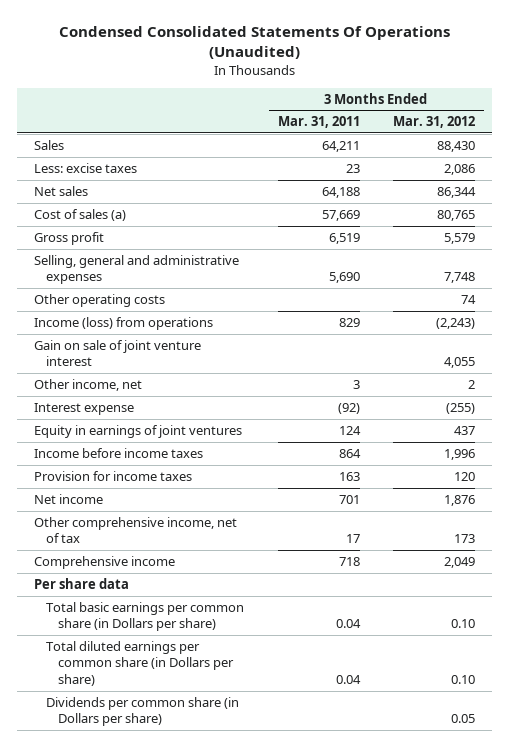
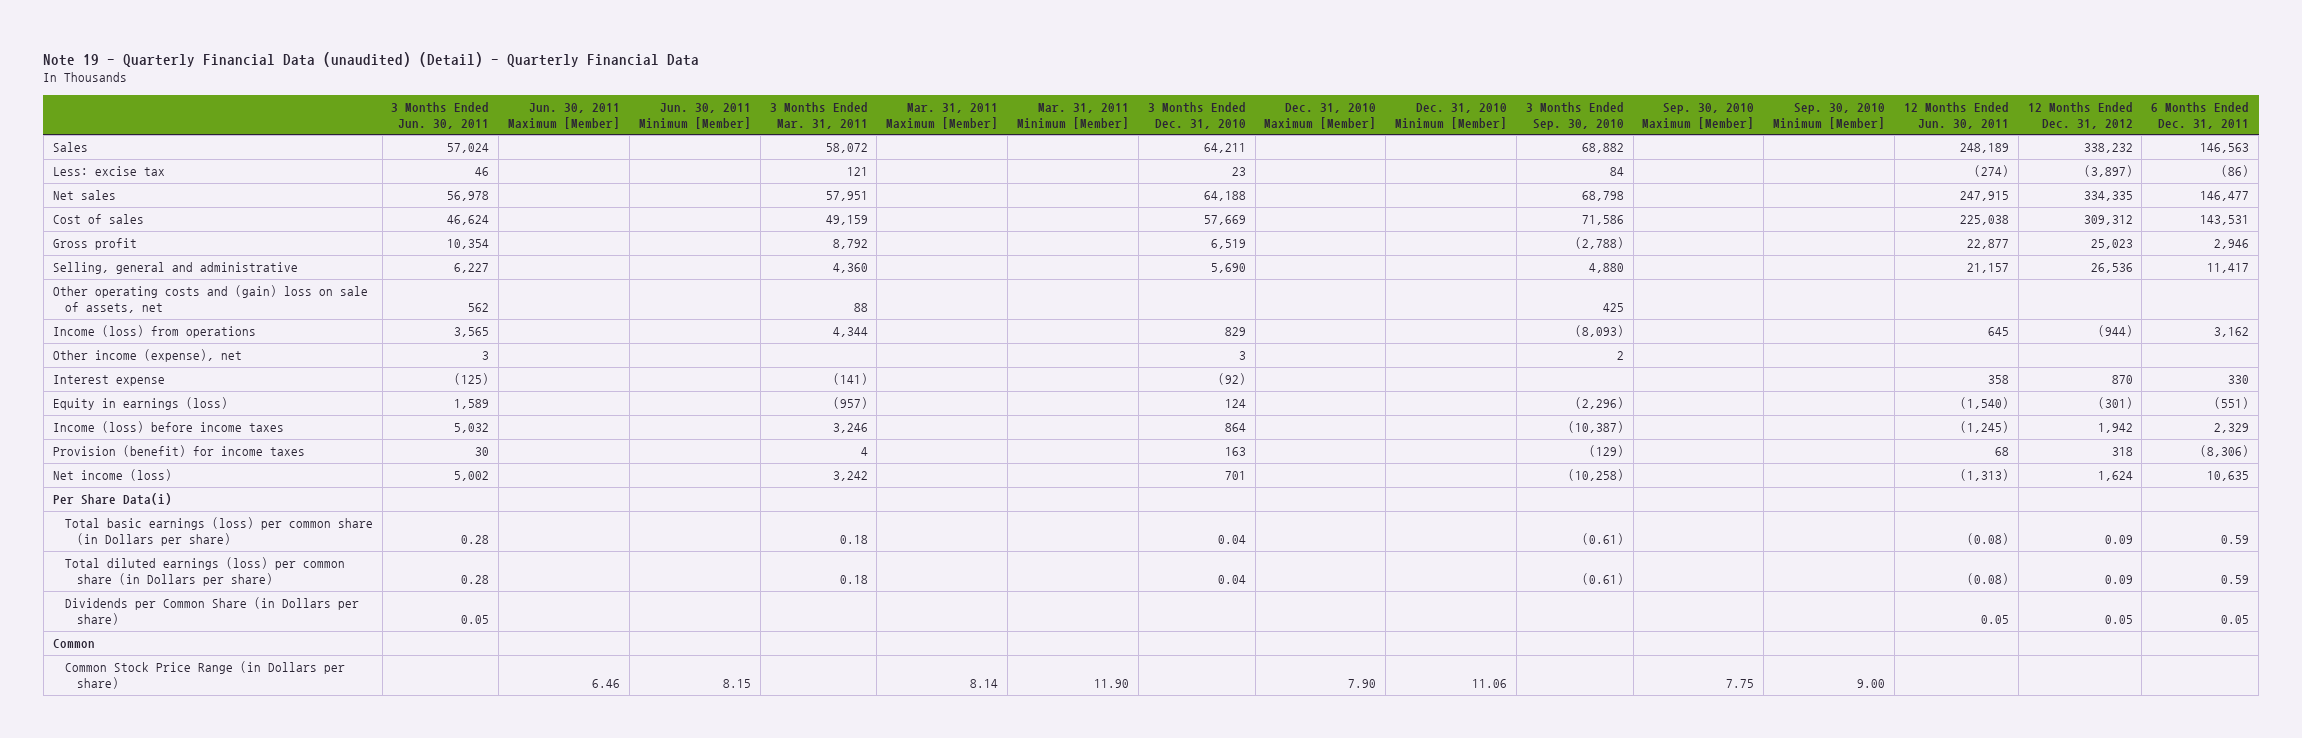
- Condensed Consolidated Statements Of Operations (Unaudited)
+ Note 19 - Quarterly Financial Data (unaudited) (Detail) - Quarterly Financial Data
- | 3 Months Ended Mar. 31, 2011 | 3 Months Ended Mar. 31, 2012
+ | 3 Months Ended Jun. 30, 2011 | Jun. 30, 2011 Maximum [Member] | Jun. 30, 2011 Minimum [Member] | 3 Months Ended Mar. 31, 2011 | Mar. 31, 2011 Maximum [Member] | Mar. 31, 2011 Minimum [Member] | 3 Months Ended Dec. 31, 2010 | Dec. 31, 2010 Maximum [Member] | Dec. 31, 2010 Minimum [Member] | 3 Months Ended Sep. 30, 2010 | Sep. 30, 2010 Maximum [Member] | Sep. 30, 2010 Minimum [Member] | 12 Months Ended Jun. 30, 2011 | 12 Months Ended Dec. 31, 2012 | 6 Months Ended Dec. 31, 2011
- Sales | 64,211 | 88,430
- Less: excise taxes | 23 | 2,086
- Net sales | 64,188 | 86,344
- Cost of sales (a) | 57,669 | 80,765
- Gross profit | 6,519 | 5,579
- Selling, general and administrative expenses | 5,690 | 7,748
- Other operating costs | | 74
- Income (loss) from operations | 829 | (2,243)
- Gain on sale of joint venture interest | | 4,055
- Other income, net | 3 | 2
- Interest expense | (92) | (255)
- Equity in earnings of joint ventures | 124 | 437
- Income before income taxes | 864 | 1,996
- Provision for income taxes | 163 | 120
- Net income | 701 | 1,876
- Other comprehensive income, net of tax | 17 | 173
- Comprehensive income | 718 | 2,049
- Per share data
- Total basic earnings per common share (in Dollars per share) | 0.04 | 0.10
- Total diluted earnings per common share (in Dollars per share) | 0.04 | 0.10
- Dividends per common share (in Dollars per share) | | 0.05
+ Sales | 57,024 | | | 58,072 | | | 64,211 | | | 68,882 | | | 248,189 | 338,232 | 146,563
+ Less: excise tax | 46 | | | 121 | | | 23 | | | 84 | | | (274) | (3,897) | (86)
+ Net sales | 56,978 | | | 57,951 | | | 64,188 | | | 68,798 | | | 247,915 | 334,335 | 146,477
+ Cost of sales | 46,624 | | | 49,159 | | | 57,669 | | | 71,586 | | | 225,038 | 309,312 | 143,531
+ Gross profit | 10,354 | | | 8,792 | | | 6,519 | | | (2,788) | | | 22,877 | 25,023 | 2,946
+ Selling, general and administrative | 6,227 | | | 4,360 | | | 5,690 | | | 4,880 | | | 21,157 | 26,536 | 11,417
+ Other operating costs and (gain) loss on sale of assets, net | 562 | | | 88 | | | | | | 425 | | | | |
+ Income (loss) from operations | 3,565 | | | 4,344 | | | 829 | | | (8,093) | | | 645 | (944) | 3,162
+ Other income (expense), net | 3 | | | | | | 3 | | | 2 | | | | |
+ Interest expense | (125) | | | (141) | | | (92) | | | | | | 358 | 870 | 330
+ Equity in earnings (loss) | 1,589 | | | (957) | | | 124 | | | (2,296) | | | (1,540) | (301) | (551)
+ Income (loss) before income taxes | 5,032 | | | 3,246 | | | 864 | | | (10,387) | | | (1,245) | 1,942 | 2,329
+ Provision (benefit) for income taxes | 30 | | | 4 | | | 163 | | | (129) | | | 68 | 318 | (8,306)
+ Net income (loss) | 5,002 | | | 3,242 | | | 701 | | | (10,258) | | | (1,313) | 1,624 | 10,635
+ Per Share Data(i)
+ Total basic earnings (loss) per common share (in Dollars per share) | 0.28 | | | 0.18 | | | 0.04 | | | (0.61) | | | (0.08) | 0.09 | 0.59
+ Total diluted earnings (loss) per common share (in Dollars per share) | 0.28 | | | 0.18 | | | 0.04 | | | (0.61) | | | (0.08) | 0.09 | 0.59
+ Dividends per Common Share (in Dollars per share) | 0.05 | | | | | | | | | | | | 0.05 | 0.05 | 0.05
+ Common
+ Common Stock Price Range (in Dollars per share) | | 6.46 | 8.15 | | 8.14 | 11.90 | | 7.90 | 11.06 | | 7.75 | 9.00 | | |

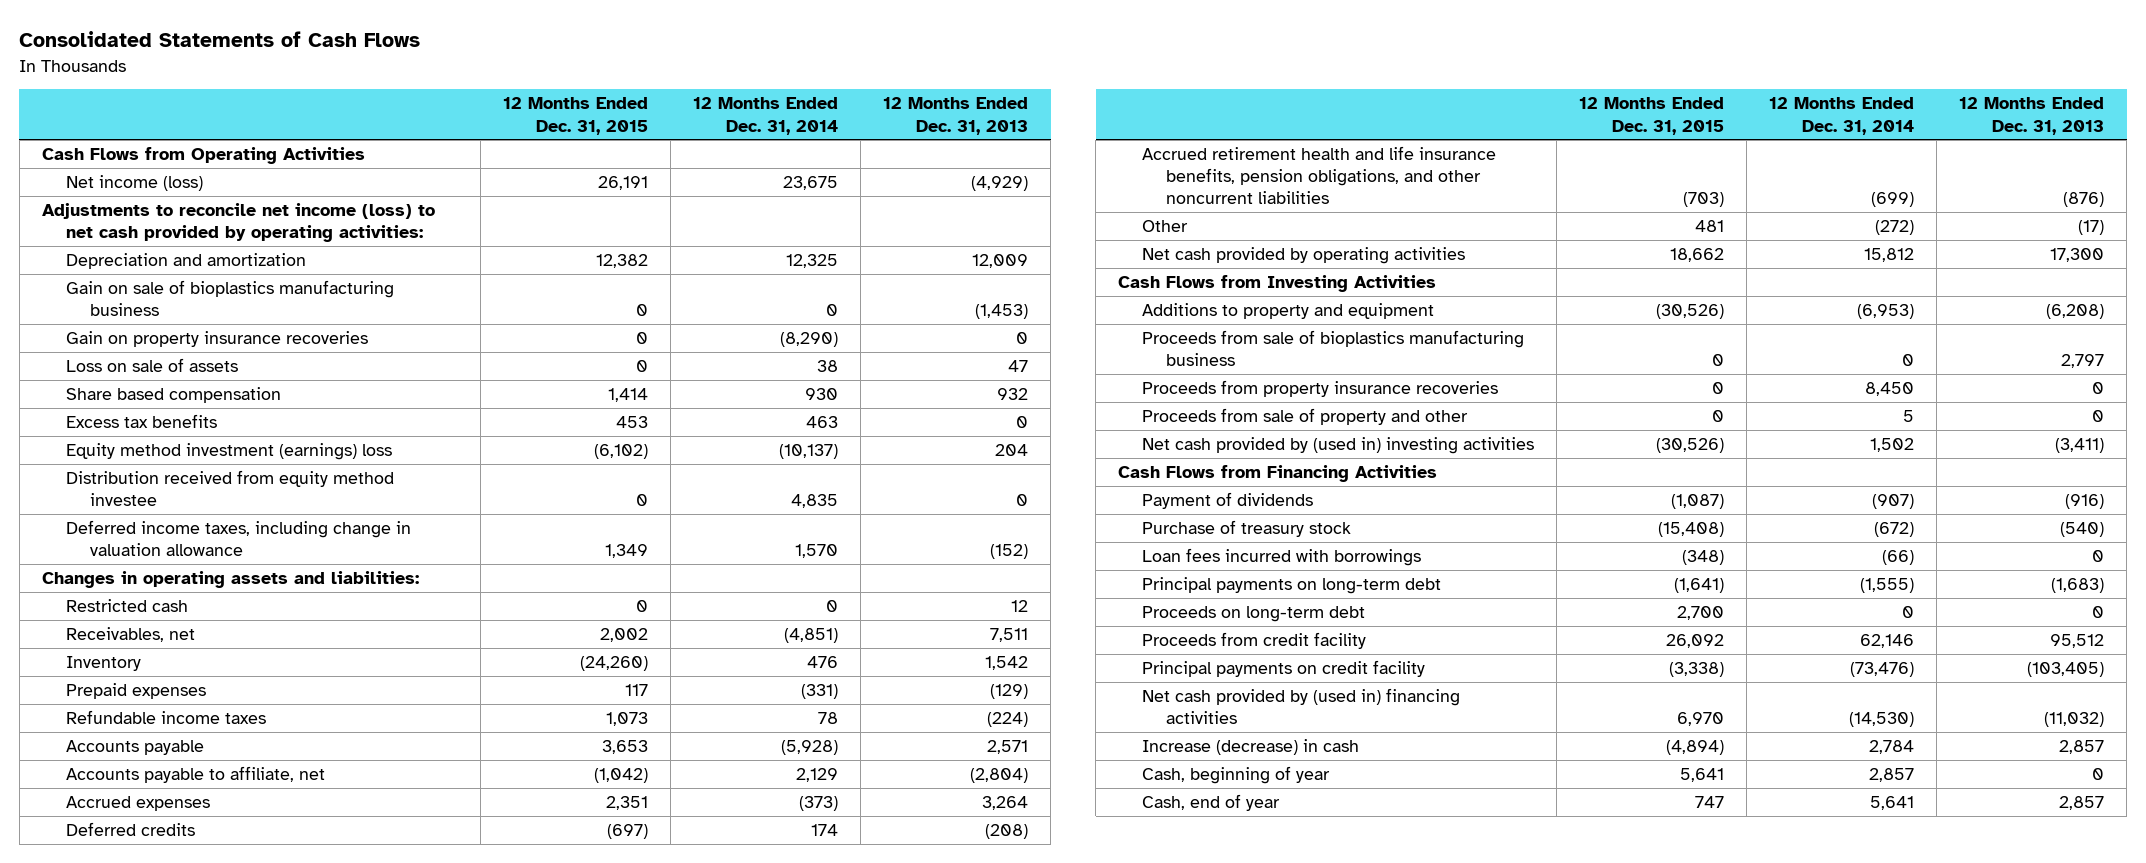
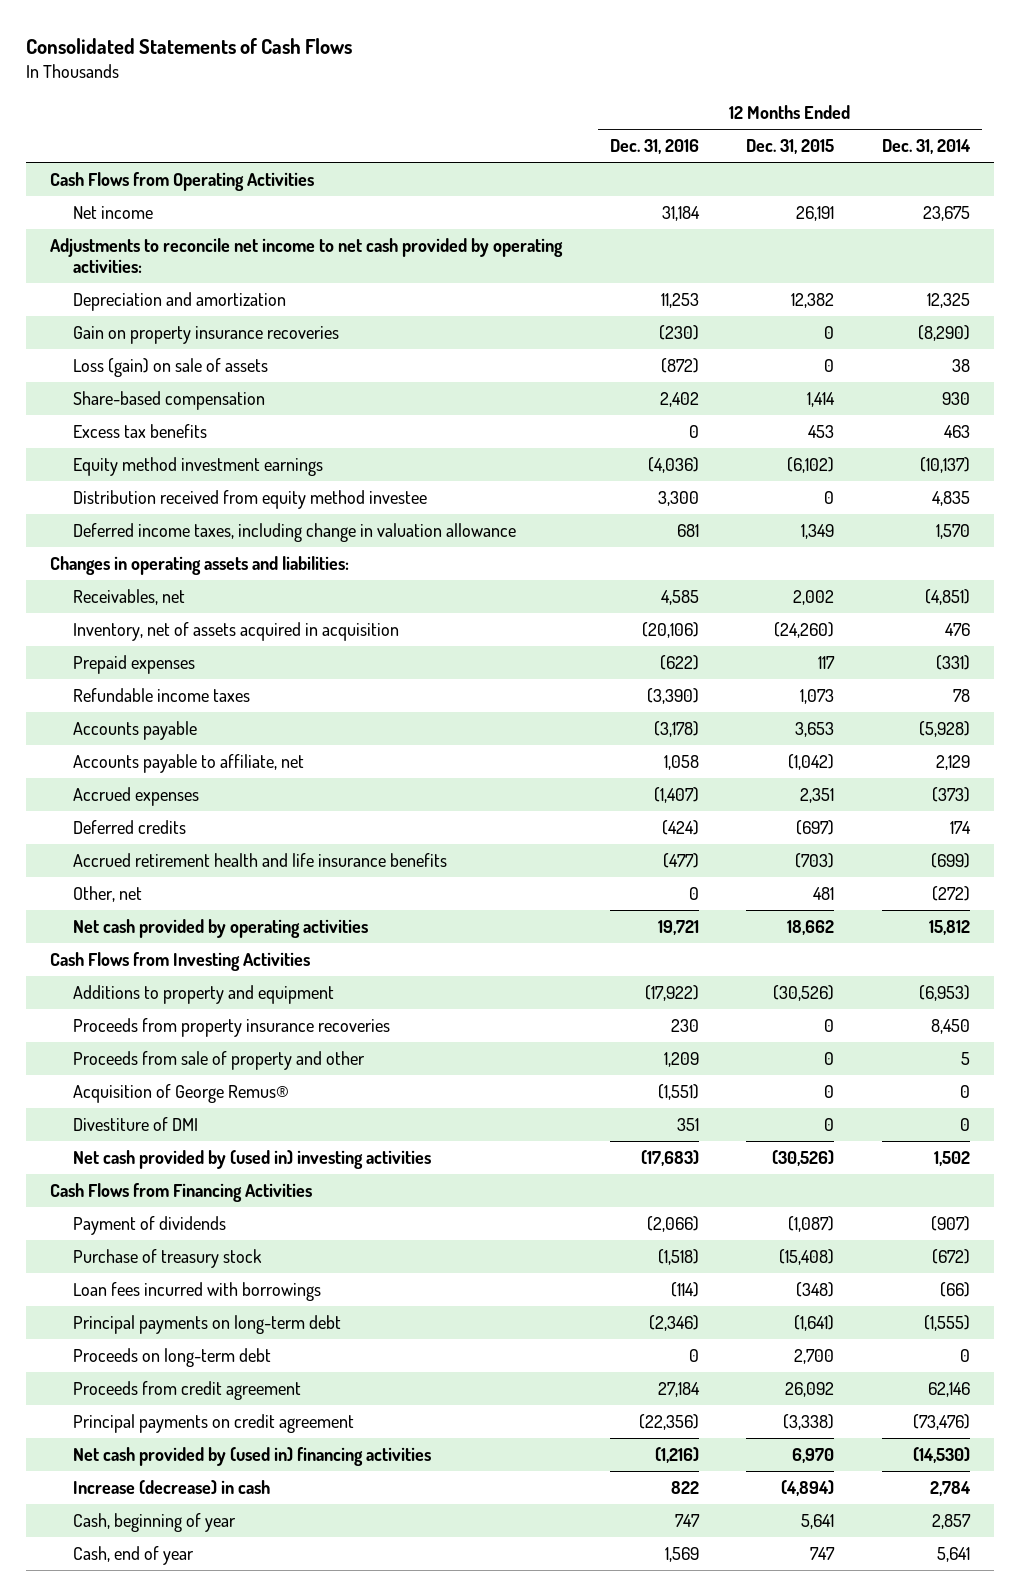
- | 12 Months Ended Dec. 31, 2015 | 12 Months Ended Dec. 31, 2014 | 12 Months Ended Dec. 31, 2013
+ | 12 Months Ended Dec. 31, 2016 | 12 Months Ended Dec. 31, 2015 | 12 Months Ended Dec. 31, 2014
- Net income (loss) | 26,191 | 23,675 | (4,929)
- Adjustments to reconcile net income (loss) to net cash provided by operating activities:
+ Net income | 31,184 | 26,191 | 23,675
+ Adjustments to reconcile net income to net cash provided by operating activities:
- Gain on sale of bioplastics manufacturing business | 0 | 0 | (1,453)
- Loss on sale of assets | 0 | 38 | 47
- Share based compensation | 1,414 | 930 | 932
+ Loss (gain) on sale of assets | (872) | 0 | 38
+ Share-based compensation | 2,402 | 1,414 | 930
- Equity method investment (earnings) loss | (6,102) | (10,137) | 204
+ Equity method investment earnings | (4,036) | (6,102) | (10,137)
- Restricted cash | 0 | 0 | 12
- Inventory | (24,260) | 476 | 1,542
+ Inventory, net of assets acquired in acquisition | (20,106) | (24,260) | 476
- Accrued retirement health and life insurance benefits, pension obligations, and other noncurrent liabilities | (703) | (699) | (876)
- Other | 481 | (272) | (17)
+ Accrued retirement health and life insurance benefits | (477) | (703) | (699)
+ Other, net | 0 | 481 | (272)
- Proceeds from sale of bioplastics manufacturing business | 0 | 0 | 2,797
+ Acquisition of George Remus® | (1,551) | 0 | 0
+ Divestiture of DMI | 351 | 0 | 0
- Proceeds from credit facility | 26,092 | 62,146 | 95,512
- Principal payments on credit facility | (3,338) | (73,476) | (103,405)
+ Proceeds from credit agreement | 27,184 | 26,092 | 62,146
+ Principal payments on credit agreement | (22,356) | (3,338) | (73,476)

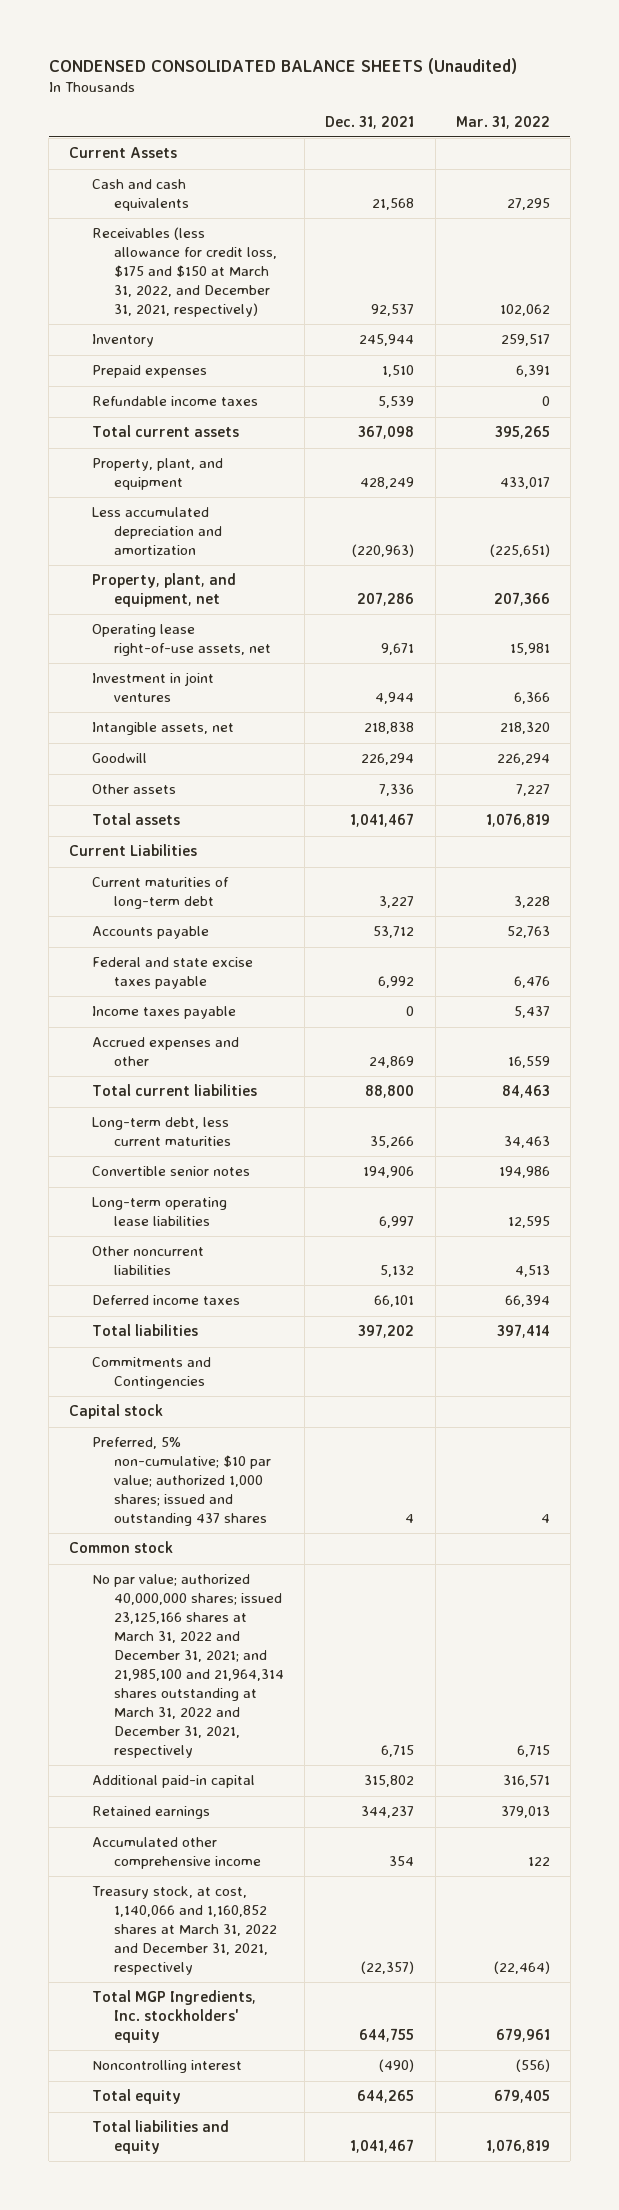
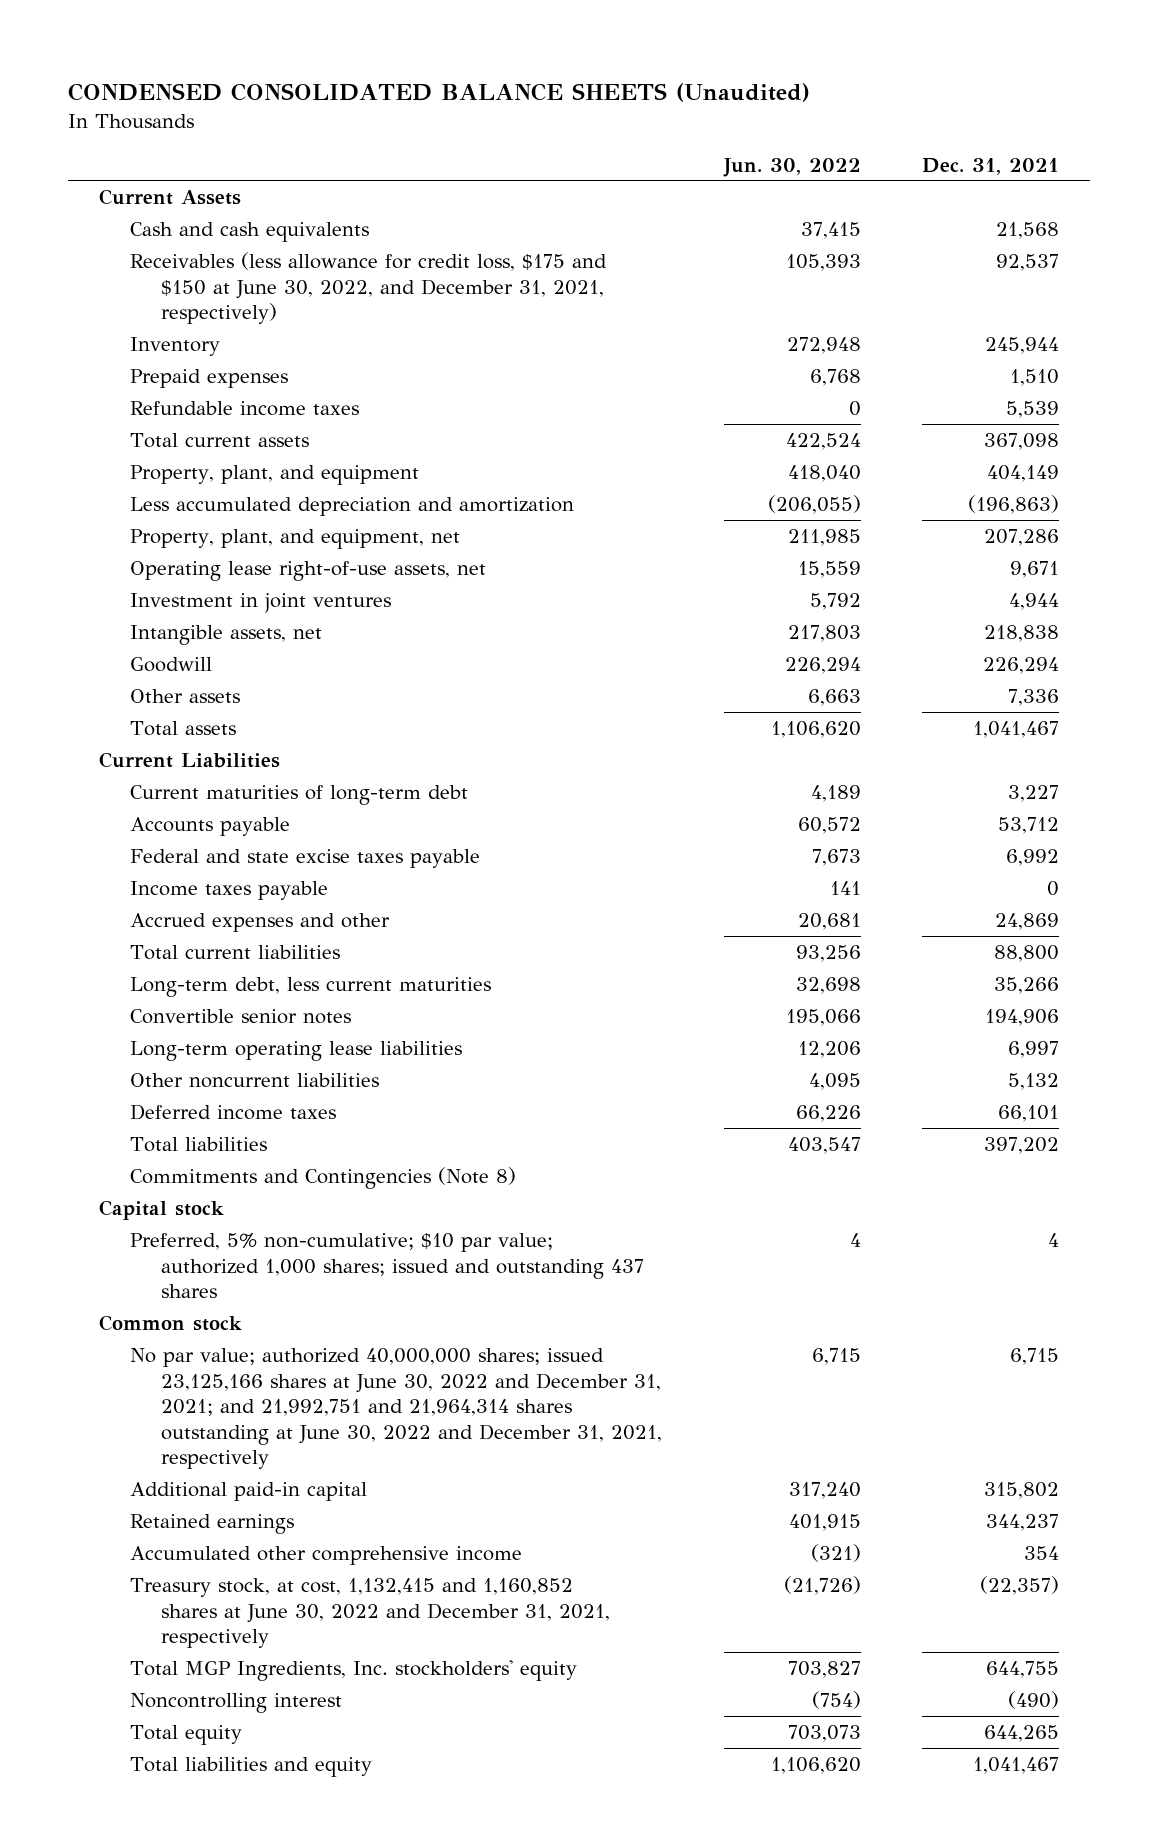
- | Dec. 31, 2021 | Mar. 31, 2022
+ | Jun. 30, 2022 | Dec. 31, 2021
- Receivables (less allowance for credit loss, $175 and $150 at March 31, 2022, and December 31, 2021, respectively) | 92,537 | 102,062
+ Receivables (less allowance for credit loss, $175 and $150 at June 30, 2022, and December 31, 2021, respectively) | 105,393 | 92,537
- Property, plant, and equipment | 428,249 | 433,017
- Less accumulated depreciation and amortization | (220,963) | (225,651)
+ Property, plant, and equipment | 418,040 | 404,149
+ Less accumulated depreciation and amortization | (206,055) | (196,863)
- Commitments and Contingencies
+ Commitments and Contingencies (Note 8)
- No par value; authorized 40,000,000 shares; issued 23,125,166 shares at March 31, 2022 and December 31, 2021; and 21,985,100 and 21,964,314 shares outstanding at March 31, 2022 and December 31, 2021, respectively | 6,715 | 6,715
+ No par value; authorized 40,000,000 shares; issued 23,125,166 shares at June 30, 2022 and December 31, 2021; and 21,992,751 and 21,964,314 shares outstanding at June 30, 2022 and December 31, 2021, respectively | 6,715 | 6,715
- Treasury stock, at cost, 1,140,066 and 1,160,852 shares at March 31, 2022 and December 31, 2021, respectively | (22,357) | (22,464)
+ Treasury stock, at cost, 1,132,415 and 1,160,852 shares at June 30, 2022 and December 31, 2021, respectively | (21,726) | (22,357)

